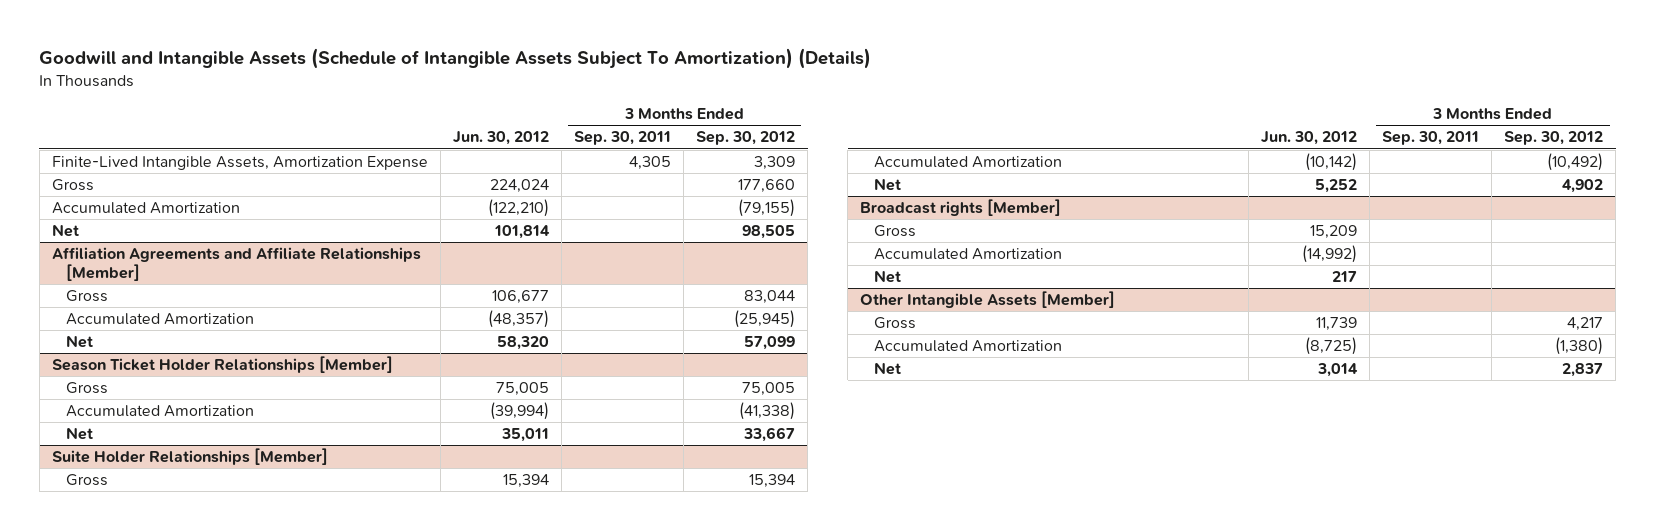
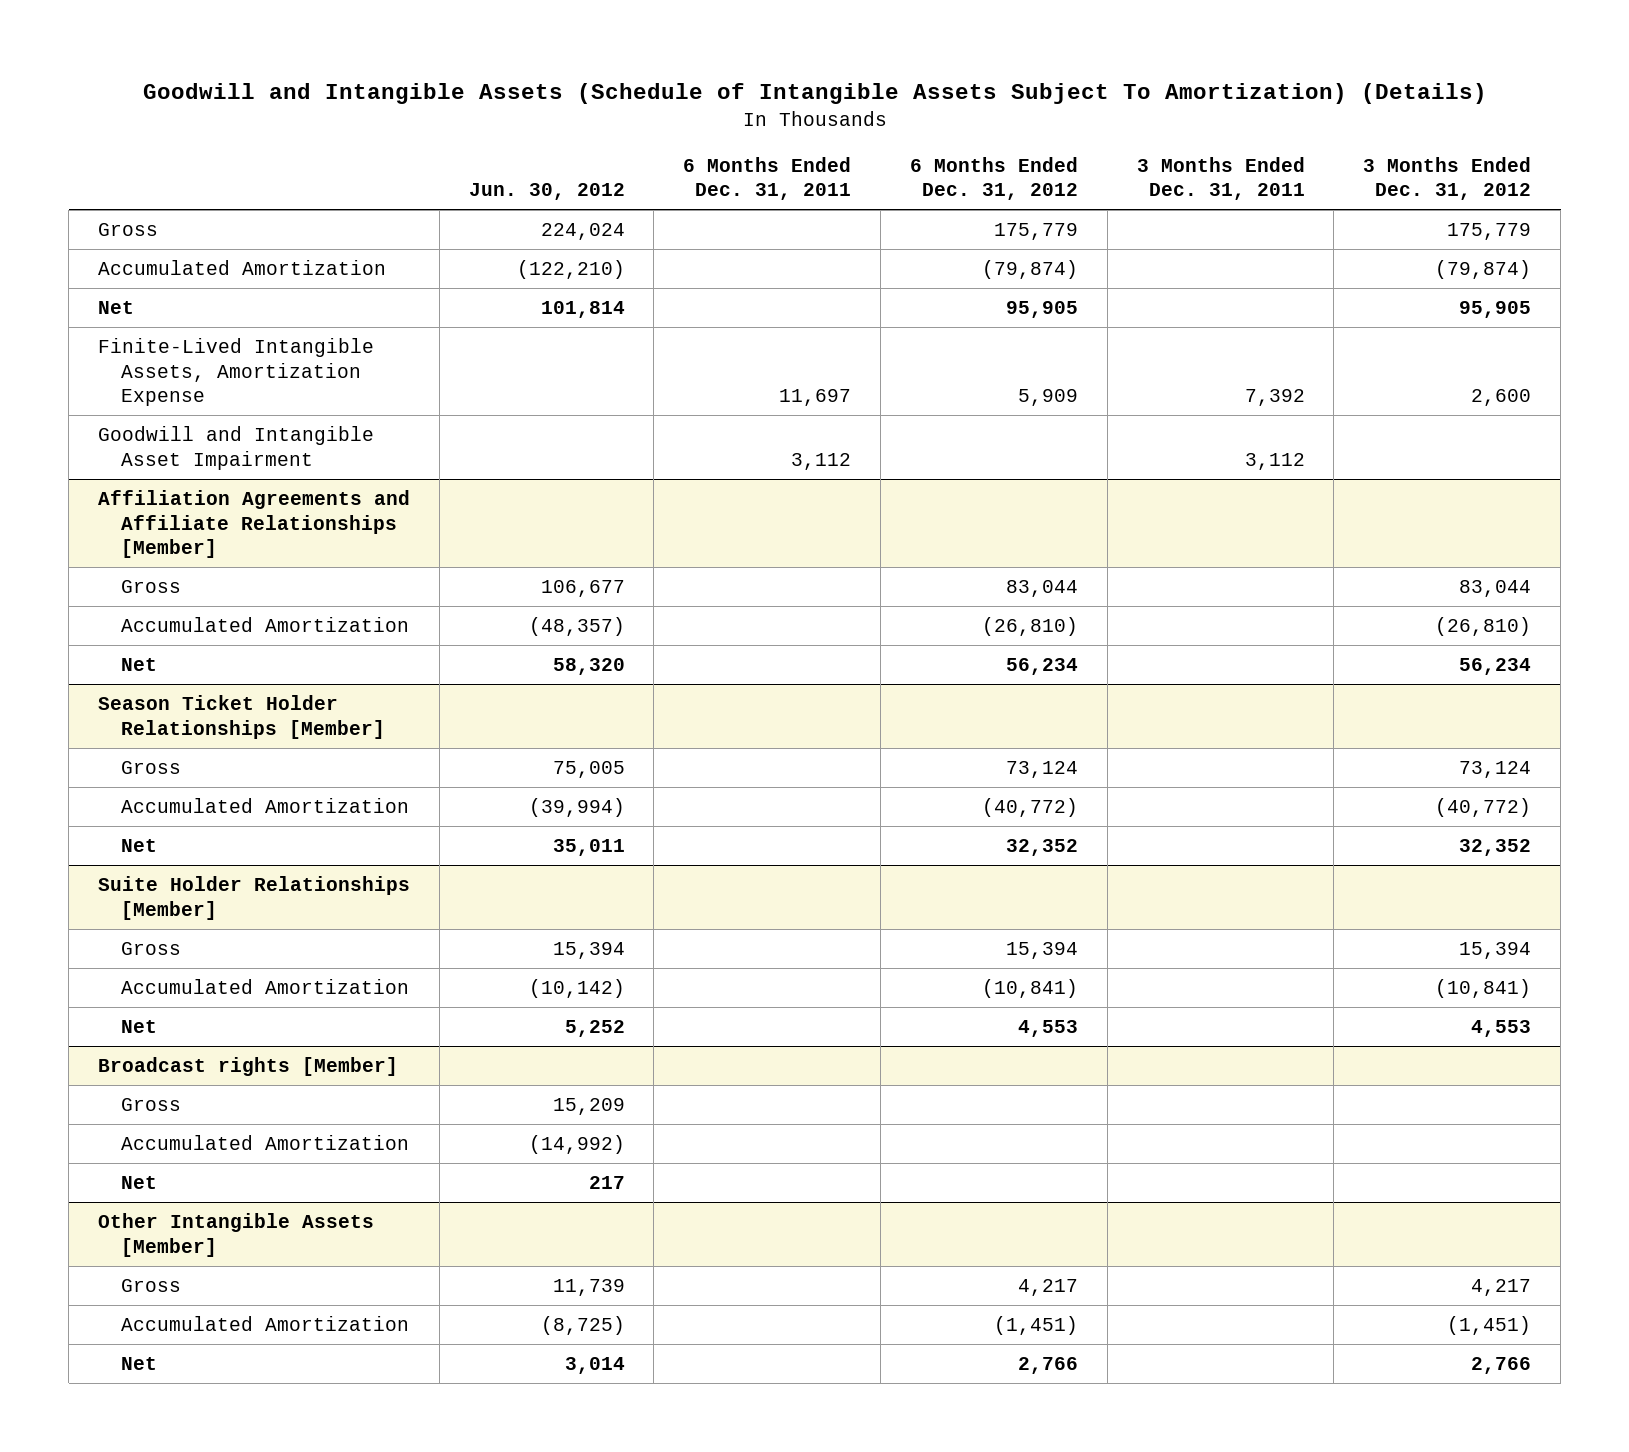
- | Jun. 30, 2012 | 3 Months Ended Sep. 30, 2011 | 3 Months Ended Sep. 30, 2012
+ | Jun. 30, 2012 | 6 Months Ended Dec. 31, 2011 | 6 Months Ended Dec. 31, 2012 | 3 Months Ended Dec. 31, 2011 | 3 Months Ended Dec. 31, 2012
moved down: Finite-Lived Intangible Assets, Amortization Expense | | 11,697 | 5,909 | 7,392 | 2,600
+ Goodwill and Intangible Asset Impairment | | 3,112 | | 3,112 |

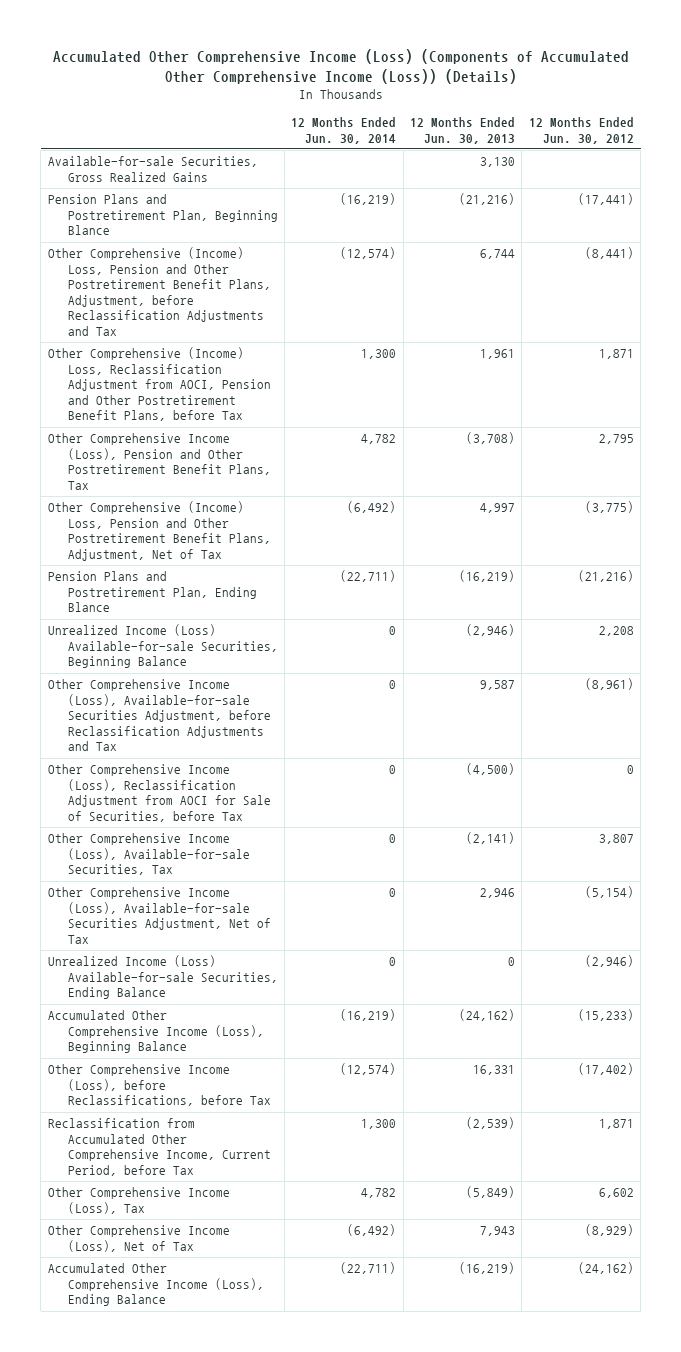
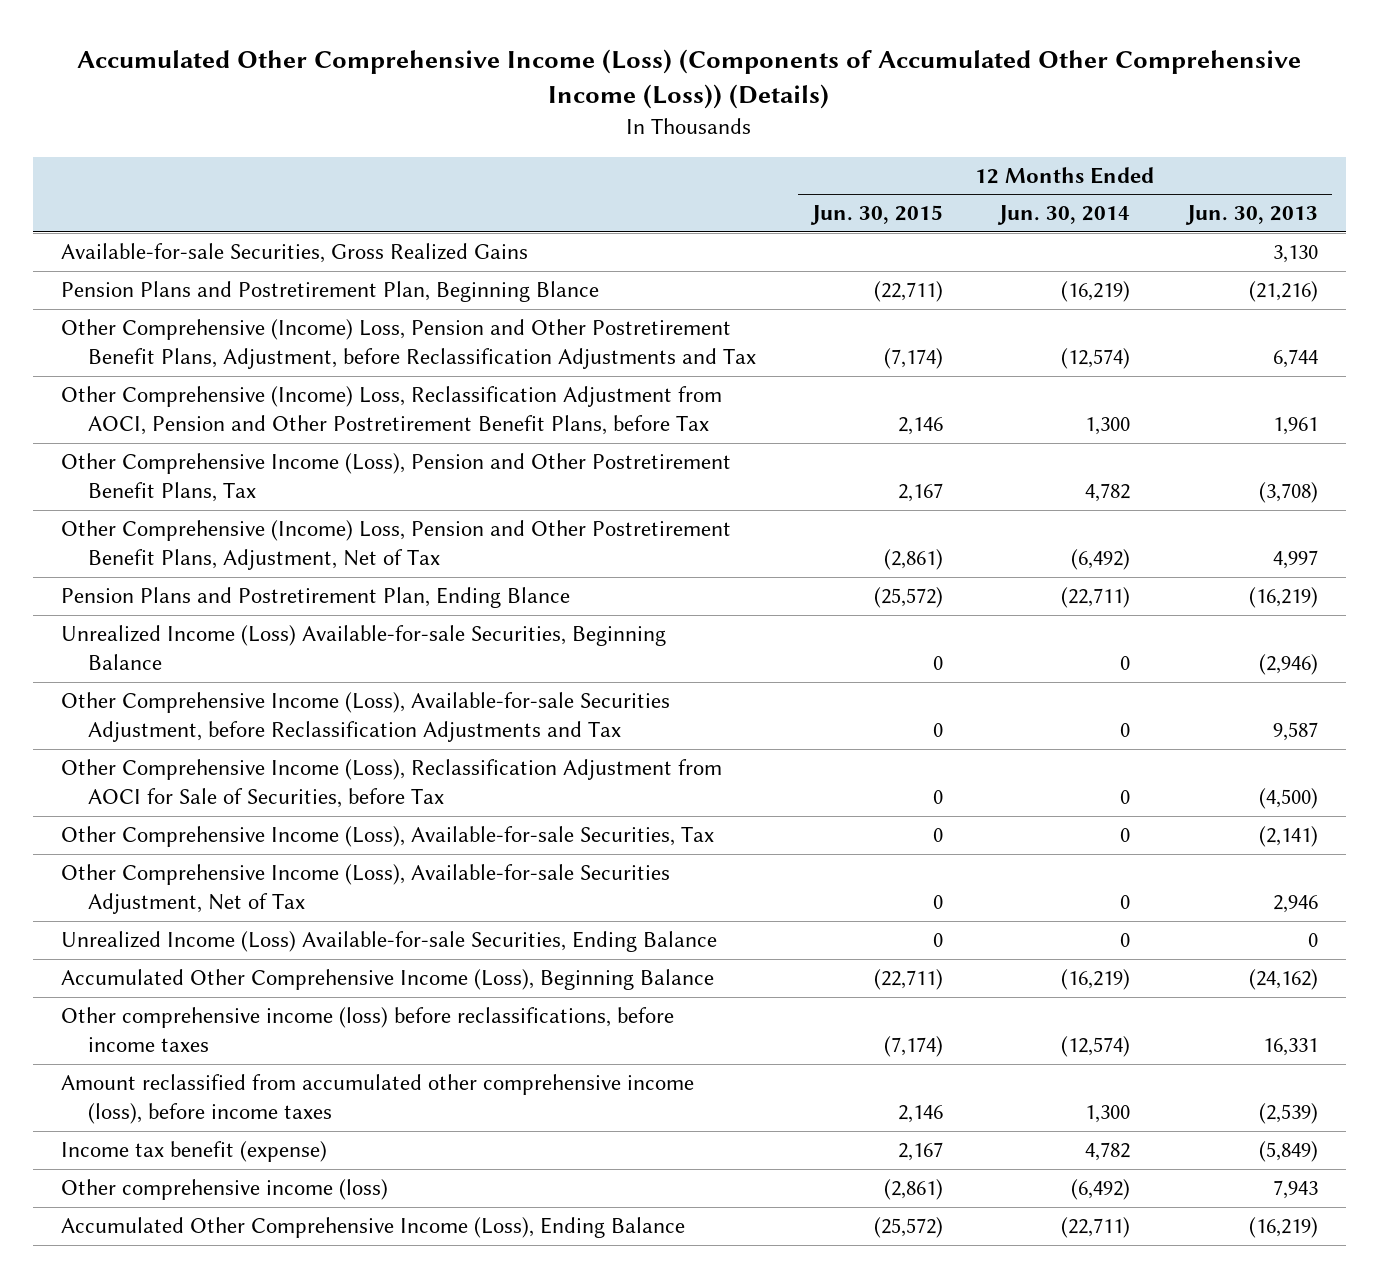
- | 12 Months Ended Jun. 30, 2014 | 12 Months Ended Jun. 30, 2013 | 12 Months Ended Jun. 30, 2012
+ | 12 Months Ended Jun. 30, 2015 | 12 Months Ended Jun. 30, 2014 | 12 Months Ended Jun. 30, 2013
- Other Comprehensive Income (Loss), before Reclassifications, before Tax | (12,574) | 16,331 | (17,402)
- Reclassification from Accumulated Other Comprehensive Income, Current Period, before Tax | 1,300 | (2,539) | 1,871
- Other Comprehensive Income (Loss), Tax | 4,782 | (5,849) | 6,602
- Other Comprehensive Income (Loss), Net of Tax | (6,492) | 7,943 | (8,929)
+ Other comprehensive income (loss) before reclassifications, before income taxes | (7,174) | (12,574) | 16,331
+ Amount reclassified from accumulated other comprehensive income (loss), before income taxes | 2,146 | 1,300 | (2,539)
+ Income tax benefit (expense) | 2,167 | 4,782 | (5,849)
+ Other comprehensive income (loss) | (2,861) | (6,492) | 7,943

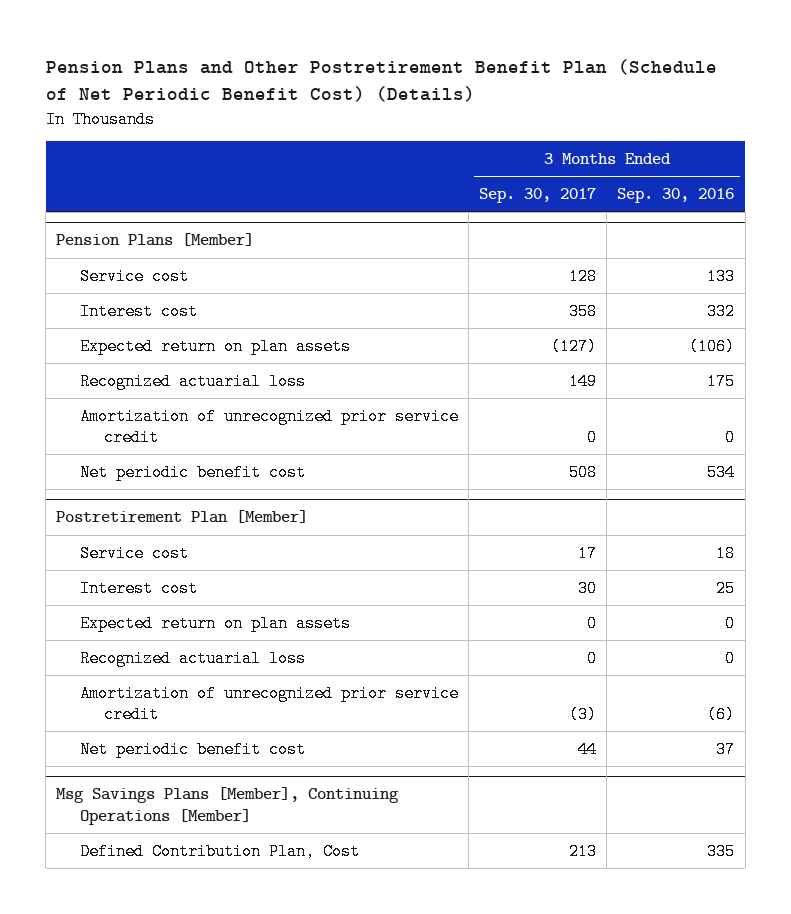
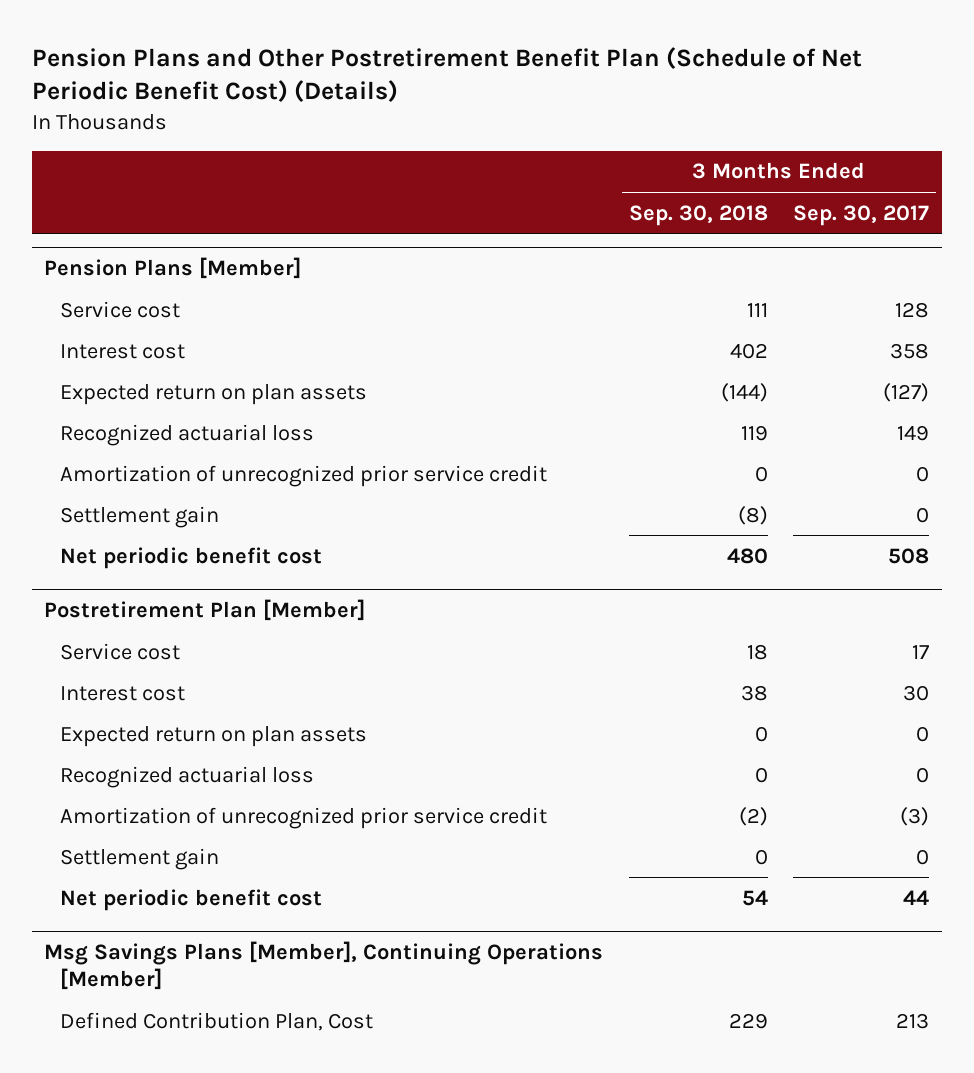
- | 3 Months Ended Sep. 30, 2017 | 3 Months Ended Sep. 30, 2016
+ | 3 Months Ended Sep. 30, 2018 | 3 Months Ended Sep. 30, 2017
@ Pension Plans [Member]
+ Settlement gain | (8) | 0
@ Postretirement Plan [Member]
+ Settlement gain | 0 | 0

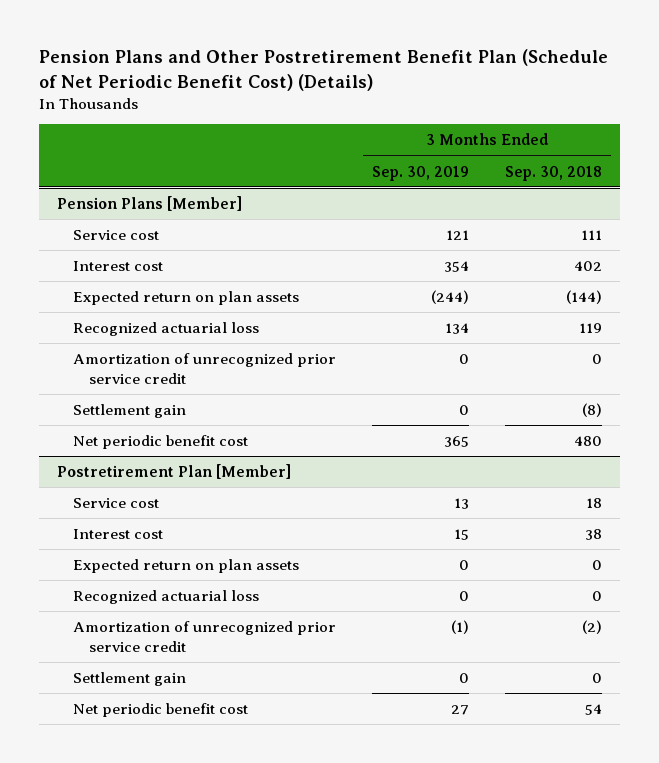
- | 3 Months Ended Sep. 30, 2018 | 3 Months Ended Sep. 30, 2017
+ | 3 Months Ended Sep. 30, 2019 | 3 Months Ended Sep. 30, 2018
- Msg Savings Plans [Member], Continuing Operations [Member]
- Defined Contribution Plan, Cost | 229 | 213

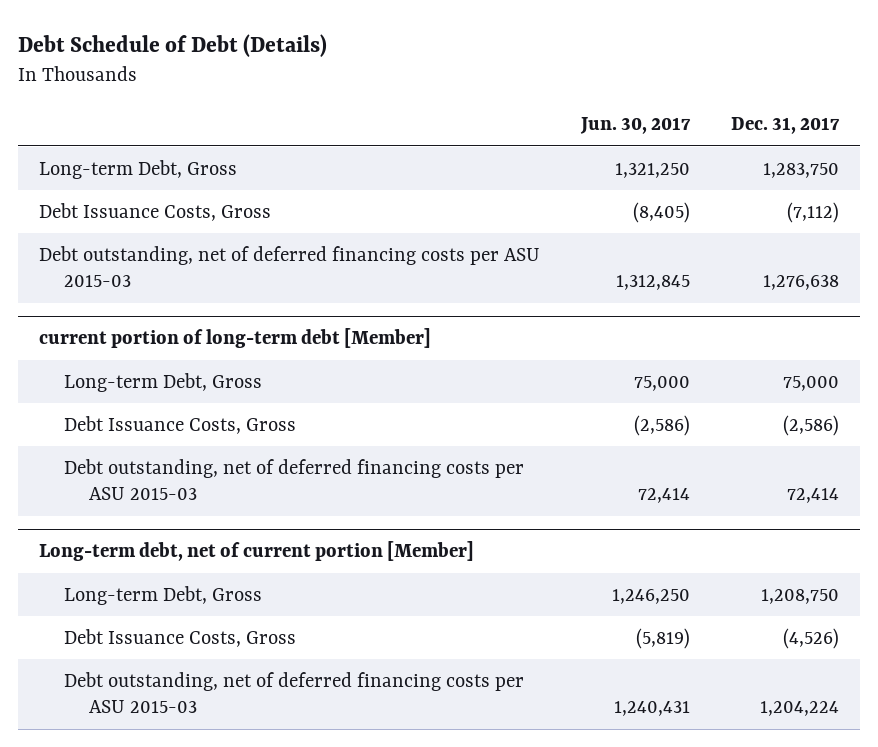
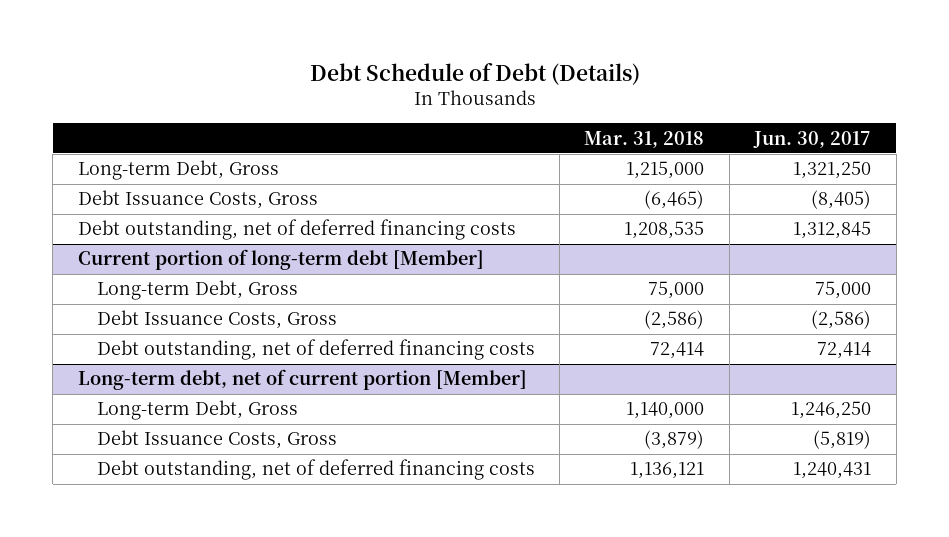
- | Jun. 30, 2017 | Dec. 31, 2017
+ | Mar. 31, 2018 | Jun. 30, 2017
- Debt outstanding, net of deferred financing costs per ASU 2015-03 | 1,312,845 | 1,276,638
- current portion of long-term debt [Member]
+ Debt outstanding, net of deferred financing costs | 1,208,535 | 1,312,845
+ Current portion of long-term debt [Member]
- Debt outstanding, net of deferred financing costs per ASU 2015-03 | 72,414 | 72,414
+ Debt outstanding, net of deferred financing costs | 72,414 | 72,414
@ Long-term debt, net of current portion [Member]
- Debt outstanding, net of deferred financing costs per ASU 2015-03 | 1,240,431 | 1,204,224
+ Debt outstanding, net of deferred financing costs | 1,136,121 | 1,240,431

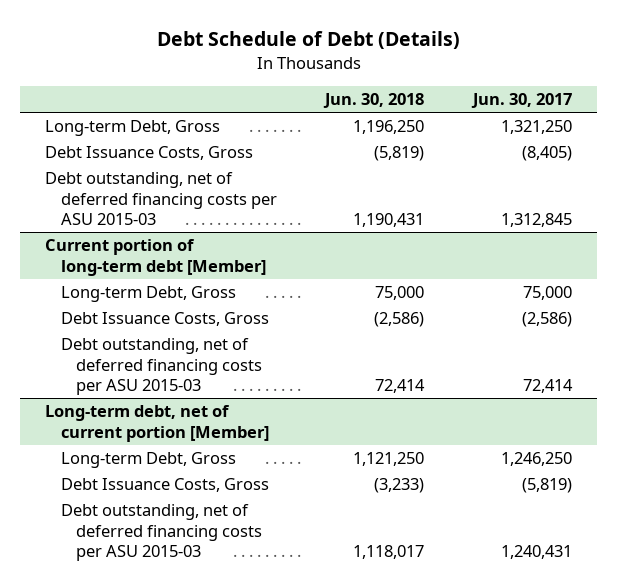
- | Mar. 31, 2018 | Jun. 30, 2017
+ | Jun. 30, 2018 | Jun. 30, 2017
- Debt outstanding, net of deferred financing costs | 1,208,535 | 1,312,845
+ Debt outstanding, net of deferred financing costs per ASU 2015-03 | 1,190,431 | 1,312,845
@ Current portion of long-term debt [Member]
- Debt outstanding, net of deferred financing costs | 72,414 | 72,414
+ Debt outstanding, net of deferred financing costs per ASU 2015-03 | 72,414 | 72,414
@ Long-term debt, net of current portion [Member]
- Debt outstanding, net of deferred financing costs | 1,136,121 | 1,240,431
+ Debt outstanding, net of deferred financing costs per ASU 2015-03 | 1,118,017 | 1,240,431

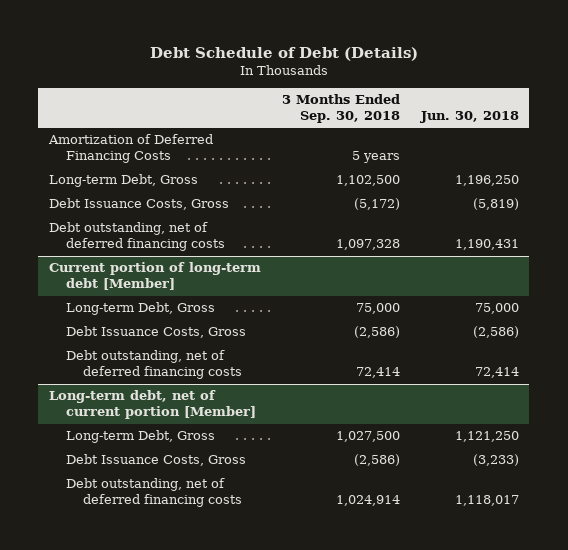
- | Jun. 30, 2018 | Jun. 30, 2017
+ | 3 Months Ended Sep. 30, 2018 | Jun. 30, 2018
+ Amortization of Deferred Financing Costs | 5 years |
- Debt outstanding, net of deferred financing costs per ASU 2015-03 | 1,190,431 | 1,312,845
+ Debt outstanding, net of deferred financing costs | 1,097,328 | 1,190,431
@ Current portion of long-term debt [Member]
- Debt outstanding, net of deferred financing costs per ASU 2015-03 | 72,414 | 72,414
+ Debt outstanding, net of deferred financing costs | 72,414 | 72,414
@ Long-term debt, net of current portion [Member]
- Debt outstanding, net of deferred financing costs per ASU 2015-03 | 1,118,017 | 1,240,431
+ Debt outstanding, net of deferred financing costs | 1,024,914 | 1,118,017

